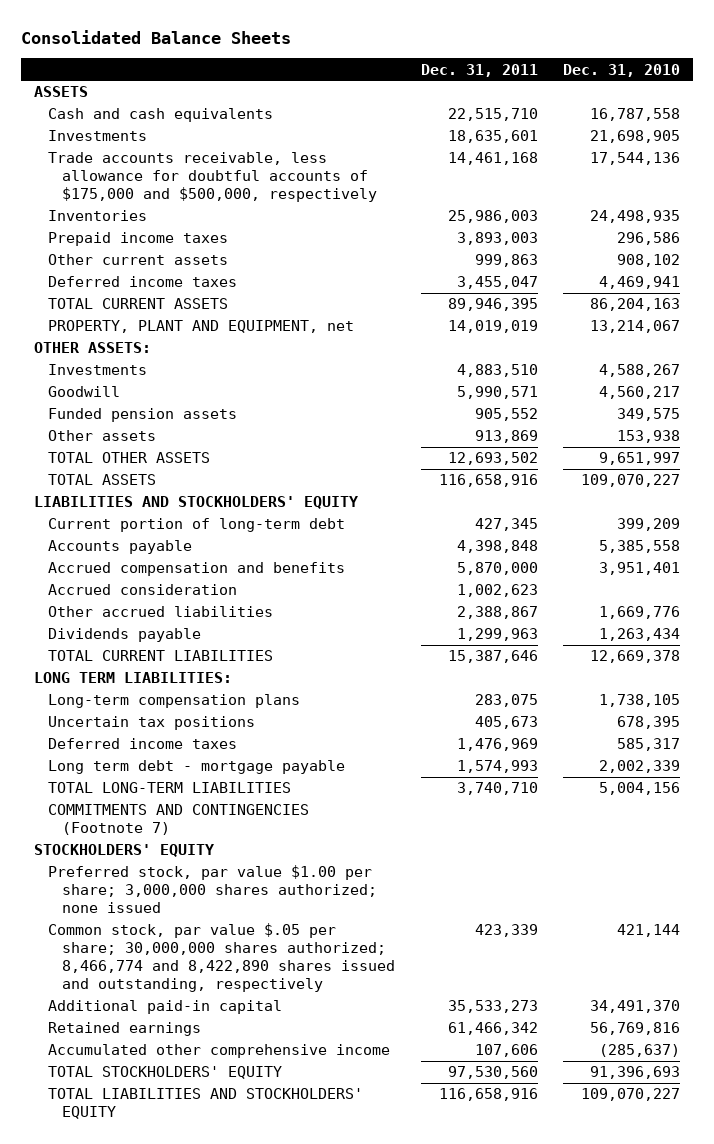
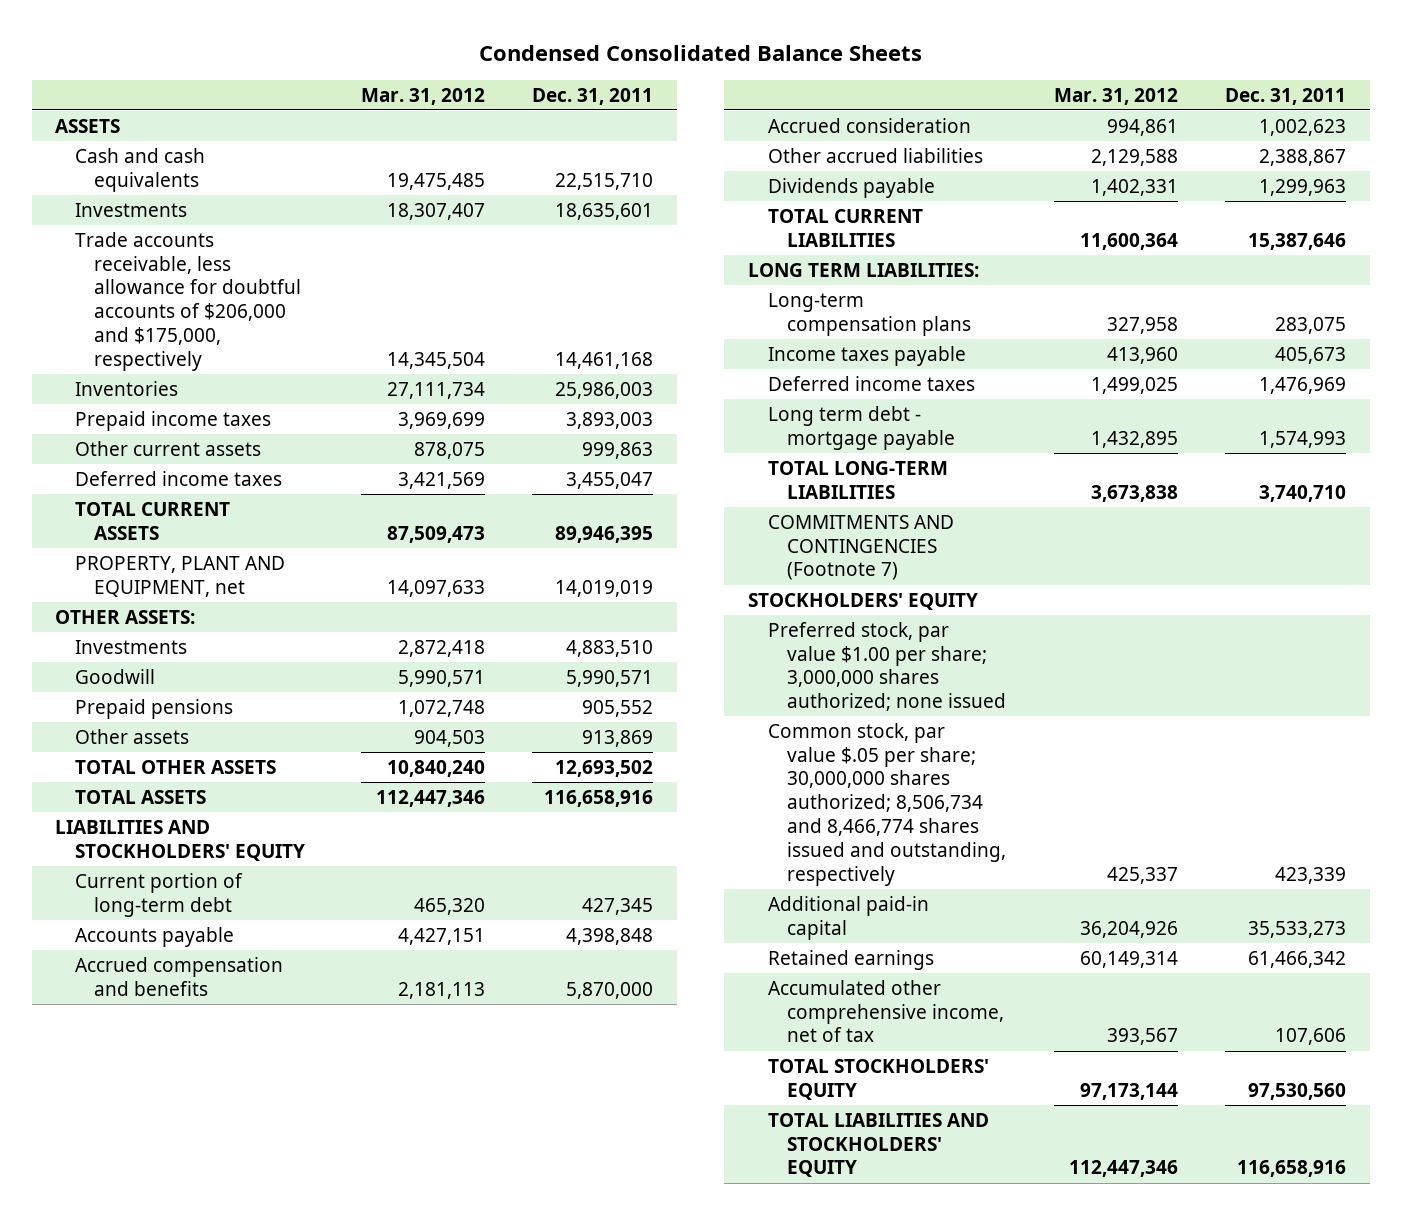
- Consolidated Balance Sheets
+ Condensed Consolidated Balance Sheets
- | Dec. 31, 2011 | Dec. 31, 2010
+ | Mar. 31, 2012 | Dec. 31, 2011
- Trade accounts receivable, less allowance for doubtful accounts of $175,000 and $500,000, respectively | 14,461,168 | 17,544,136
+ Trade accounts receivable, less allowance for doubtful accounts of $206,000 and $175,000, respectively | 14,345,504 | 14,461,168
- Funded pension assets | 905,552 | 349,575
+ Prepaid pensions | 1,072,748 | 905,552
- Uncertain tax positions | 405,673 | 678,395
+ Income taxes payable | 413,960 | 405,673
- Common stock, par value $.05 per share; 30,000,000 shares authorized; 8,466,774 and 8,422,890 shares issued and outstanding, respectively | 423,339 | 421,144
+ Common stock, par value $.05 per share; 30,000,000 shares authorized; 8,506,734 and 8,466,774 shares issued and outstanding, respectively | 425,337 | 423,339
- Accumulated other comprehensive income | 107,606 | (285,637)
+ Accumulated other comprehensive income, net of tax | 393,567 | 107,606

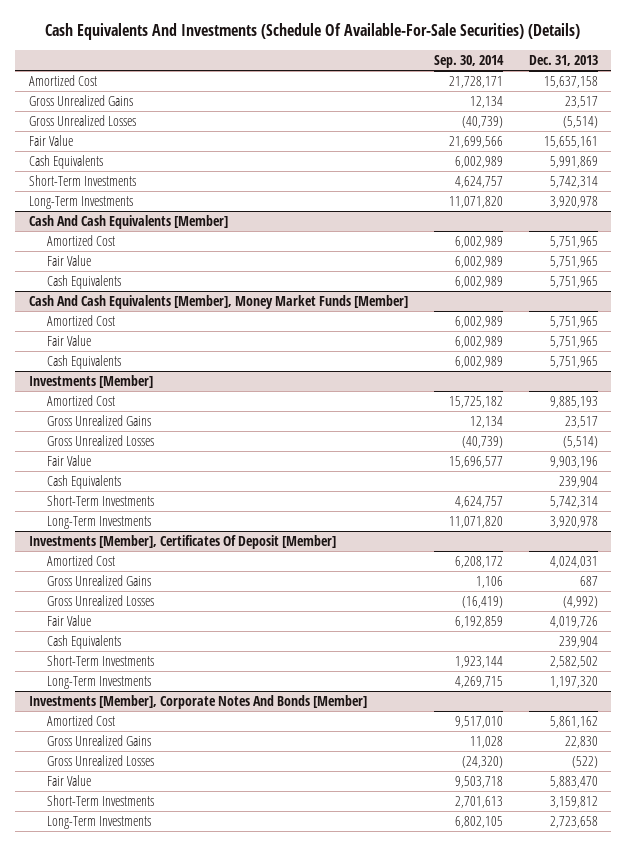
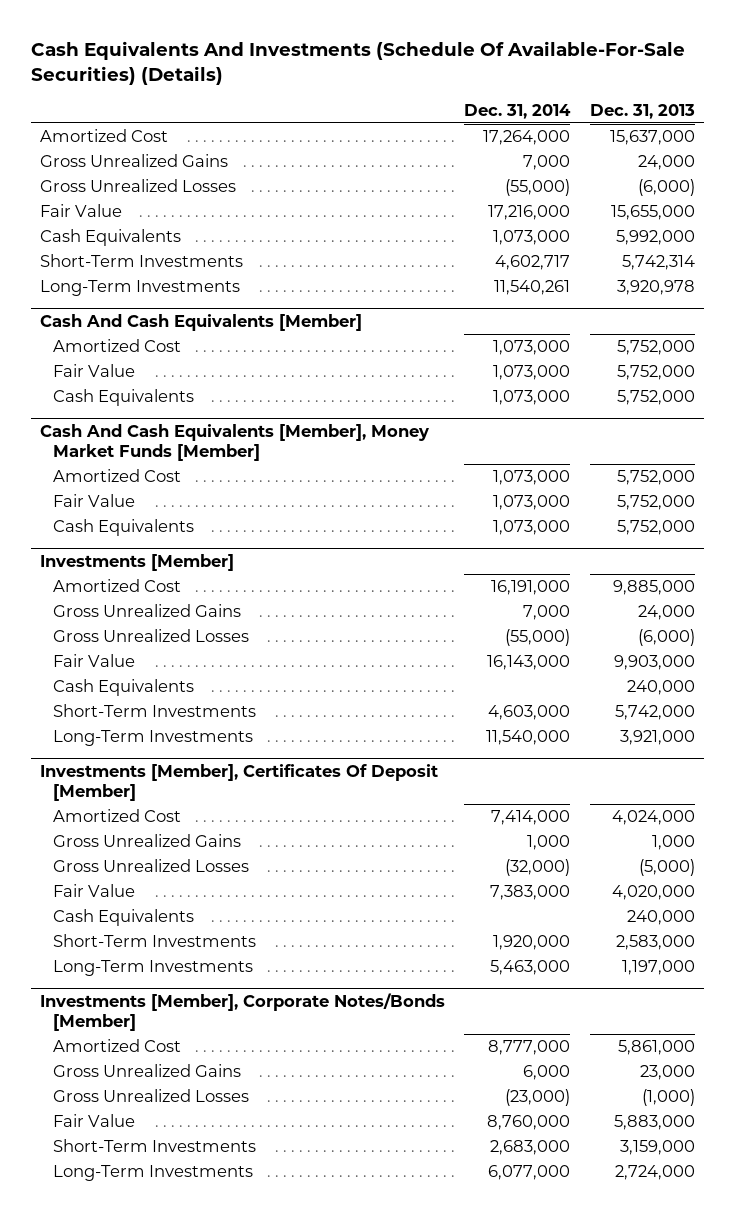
- | Sep. 30, 2014 | Dec. 31, 2013
+ | Dec. 31, 2014 | Dec. 31, 2013
- Amortized Cost | 21,728,171 | 15,637,158
- Gross Unrealized Gains | 12,134 | 23,517
- Gross Unrealized Losses | (40,739) | (5,514)
- Fair Value | 21,699,566 | 15,655,161
- Cash Equivalents | 6,002,989 | 5,991,869
+ Amortized Cost | 17,264,000 | 15,637,000
+ Gross Unrealized Gains | 7,000 | 24,000
+ Gross Unrealized Losses | (55,000) | (6,000)
+ Fair Value | 17,216,000 | 15,655,000
+ Cash Equivalents | 1,073,000 | 5,992,000
@ Cash And Cash Equivalents [Member]
- Amortized Cost | 6,002,989 | 5,751,965
- Fair Value | 6,002,989 | 5,751,965
- Cash Equivalents | 6,002,989 | 5,751,965
+ Amortized Cost | 1,073,000 | 5,752,000
+ Fair Value | 1,073,000 | 5,752,000
+ Cash Equivalents | 1,073,000 | 5,752,000
@ Cash And Cash Equivalents [Member], Money Market Funds [Member]
- Amortized Cost | 6,002,989 | 5,751,965
- Fair Value | 6,002,989 | 5,751,965
- Cash Equivalents | 6,002,989 | 5,751,965
+ Amortized Cost | 1,073,000 | 5,752,000
+ Fair Value | 1,073,000 | 5,752,000
+ Cash Equivalents | 1,073,000 | 5,752,000
@ Investments [Member]
- Amortized Cost | 15,725,182 | 9,885,193
- Gross Unrealized Gains | 12,134 | 23,517
- Gross Unrealized Losses | (40,739) | (5,514)
- Fair Value | 15,696,577 | 9,903,196
- Cash Equivalents | | 239,904
- Short-Term Investments | 4,624,757 | 5,742,314
- Long-Term Investments | 11,071,820 | 3,920,978
+ Amortized Cost | 16,191,000 | 9,885,000
+ Gross Unrealized Gains | 7,000 | 24,000
+ Gross Unrealized Losses | (55,000) | (6,000)
+ Fair Value | 16,143,000 | 9,903,000
+ Cash Equivalents | | 240,000
+ Short-Term Investments | 4,603,000 | 5,742,000
+ Long-Term Investments | 11,540,000 | 3,921,000
@ Investments [Member], Certificates Of Deposit [Member]
- Amortized Cost | 6,208,172 | 4,024,031
- Gross Unrealized Gains | 1,106 | 687
- Gross Unrealized Losses | (16,419) | (4,992)
- Fair Value | 6,192,859 | 4,019,726
- Cash Equivalents | | 239,904
- Short-Term Investments | 1,923,144 | 2,582,502
- Long-Term Investments | 4,269,715 | 1,197,320
- Investments [Member], Corporate Notes And Bonds [Member]
- Amortized Cost | 9,517,010 | 5,861,162
- Gross Unrealized Gains | 11,028 | 22,830
- Gross Unrealized Losses | (24,320) | (522)
- Fair Value | 9,503,718 | 5,883,470
- Short-Term Investments | 2,701,613 | 3,159,812
- Long-Term Investments | 6,802,105 | 2,723,658
@ Investments [Member], Certificates Of Deposit [Member]
+ Amortized Cost | 7,414,000 | 4,024,000
+ Gross Unrealized Gains | 1,000 | 1,000
+ Gross Unrealized Losses | (32,000) | (5,000)
+ Fair Value | 7,383,000 | 4,020,000
+ Cash Equivalents | | 240,000
+ Short-Term Investments | 1,920,000 | 2,583,000
+ Long-Term Investments | 5,463,000 | 1,197,000
+ Investments [Member], Corporate Notes/Bonds [Member]
+ Amortized Cost | 8,777,000 | 5,861,000
+ Gross Unrealized Gains | 6,000 | 23,000
+ Gross Unrealized Losses | (23,000) | (1,000)
+ Fair Value | 8,760,000 | 5,883,000
+ Short-Term Investments | 2,683,000 | 3,159,000
+ Long-Term Investments | 6,077,000 | 2,724,000

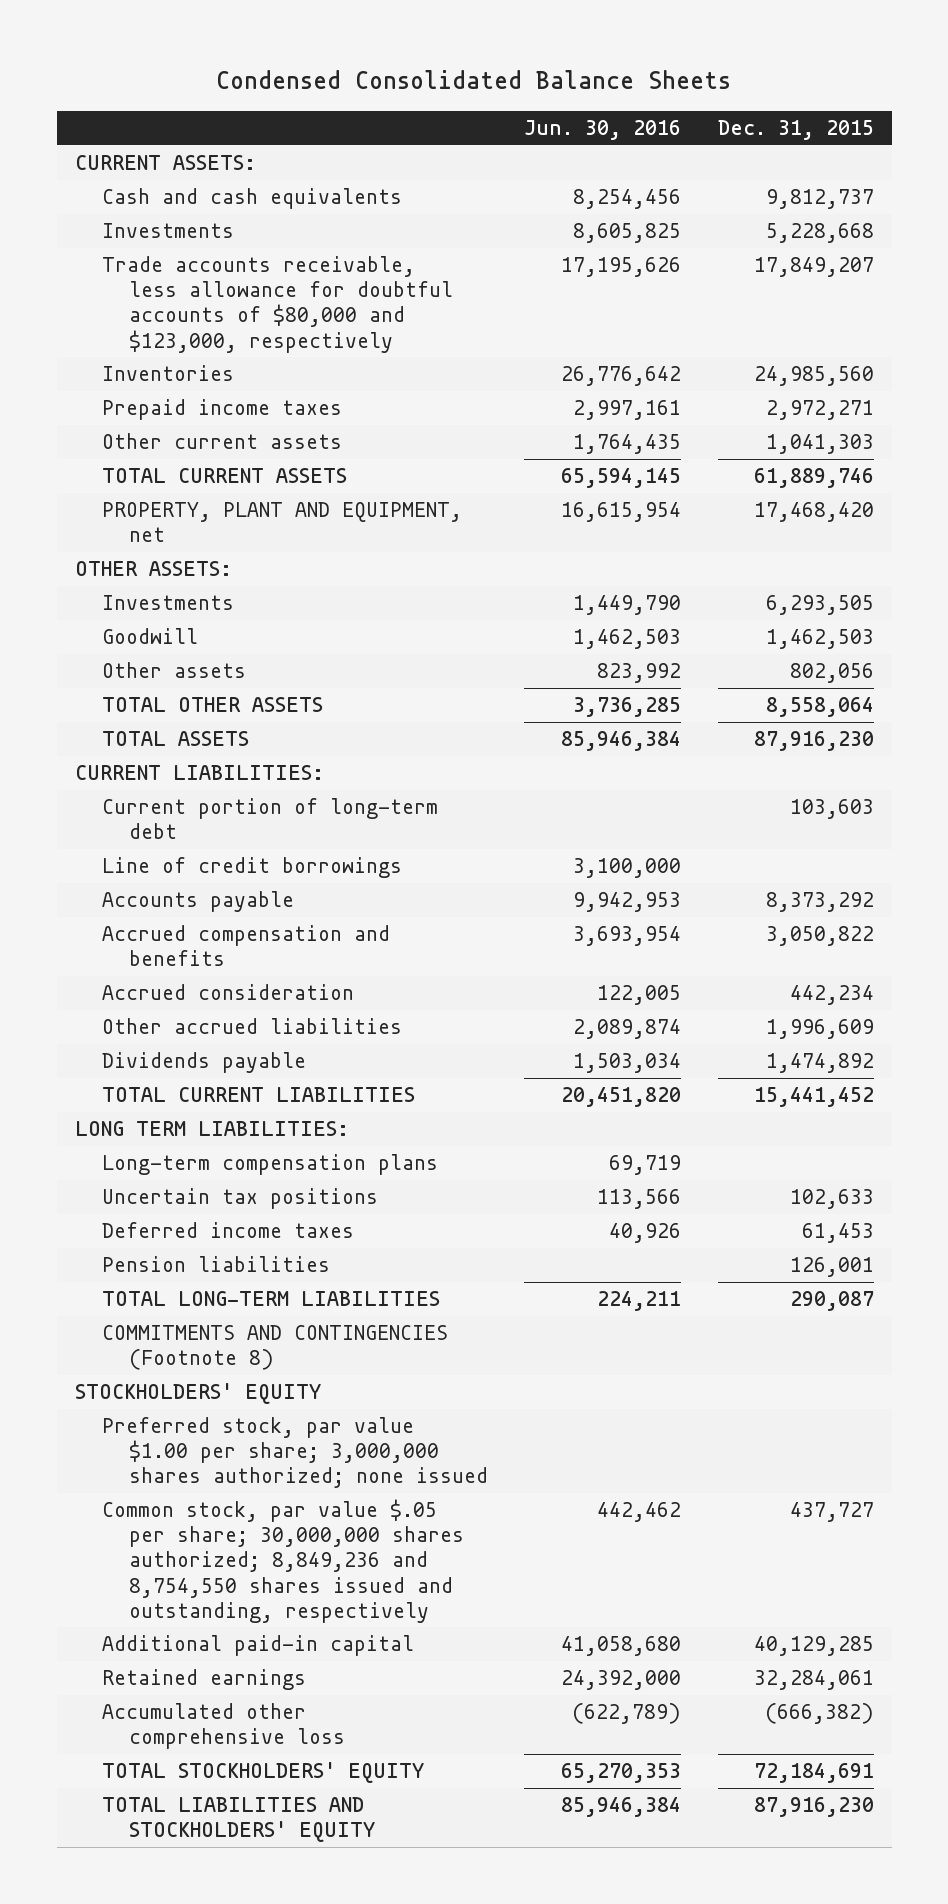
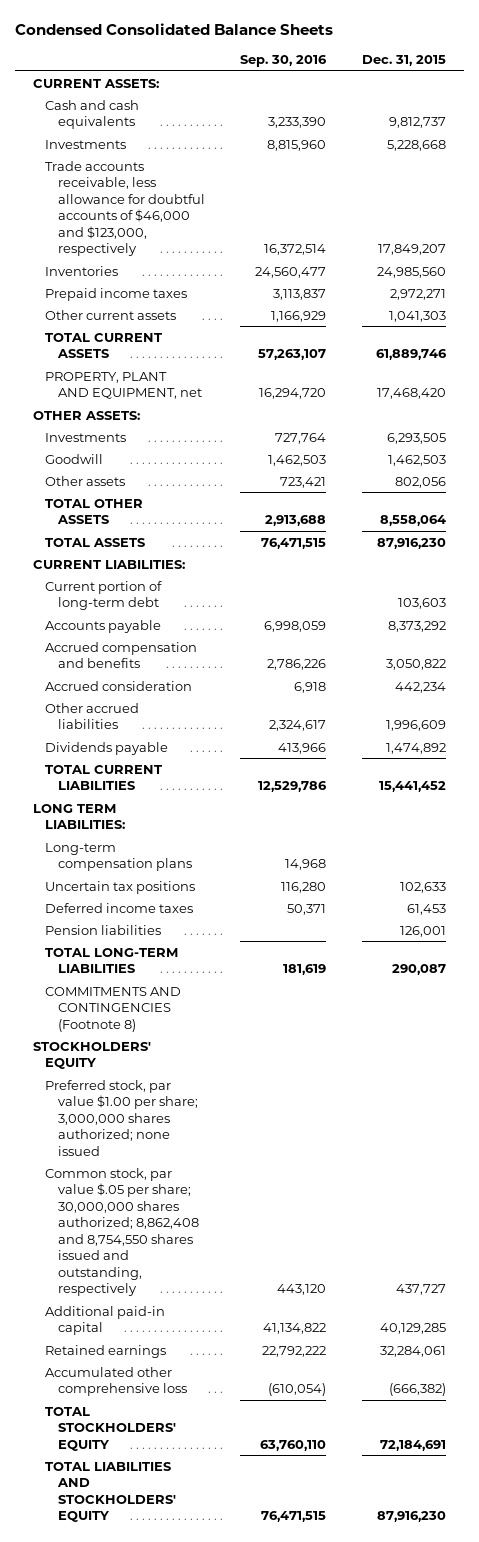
- | Jun. 30, 2016 | Dec. 31, 2015
+ | Sep. 30, 2016 | Dec. 31, 2015
- Trade accounts receivable, less allowance for doubtful accounts of $80,000 and $123,000, respectively | 17,195,626 | 17,849,207
+ Trade accounts receivable, less allowance for doubtful accounts of $46,000 and $123,000, respectively | 16,372,514 | 17,849,207
- Line of credit borrowings | 3,100,000 |
- Common stock, par value $.05 per share; 30,000,000 shares authorized; 8,849,236 and 8,754,550 shares issued and outstanding, respectively | 442,462 | 437,727
+ Common stock, par value $.05 per share; 30,000,000 shares authorized; 8,862,408 and 8,754,550 shares issued and outstanding, respectively | 443,120 | 437,727

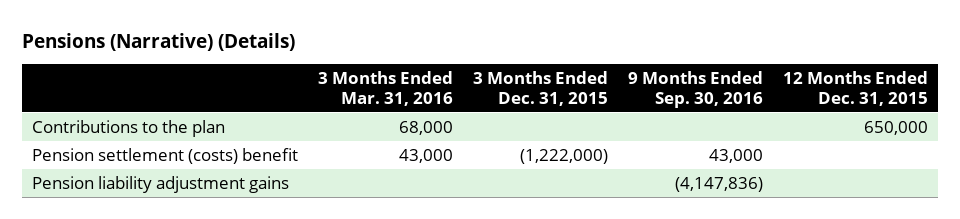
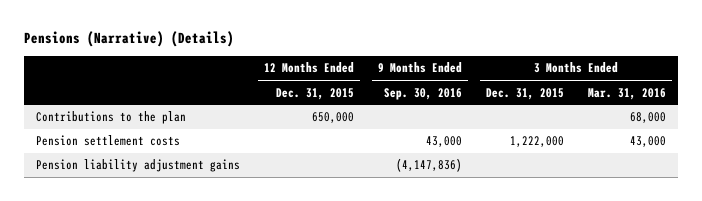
- | 3 Months Ended Mar. 31, 2016 | 3 Months Ended Dec. 31, 2015 | 9 Months Ended Sep. 30, 2016 | 12 Months Ended Dec. 31, 2015
+ | 12 Months Ended Dec. 31, 2015 | 9 Months Ended Sep. 30, 2016 | 3 Months Ended Dec. 31, 2015 | 3 Months Ended Mar. 31, 2016
- Pension settlement (costs) benefit | 43,000 | (1,222,000) | 43,000 |
+ Pension settlement costs | | 43,000 | 1,222,000 | 43,000

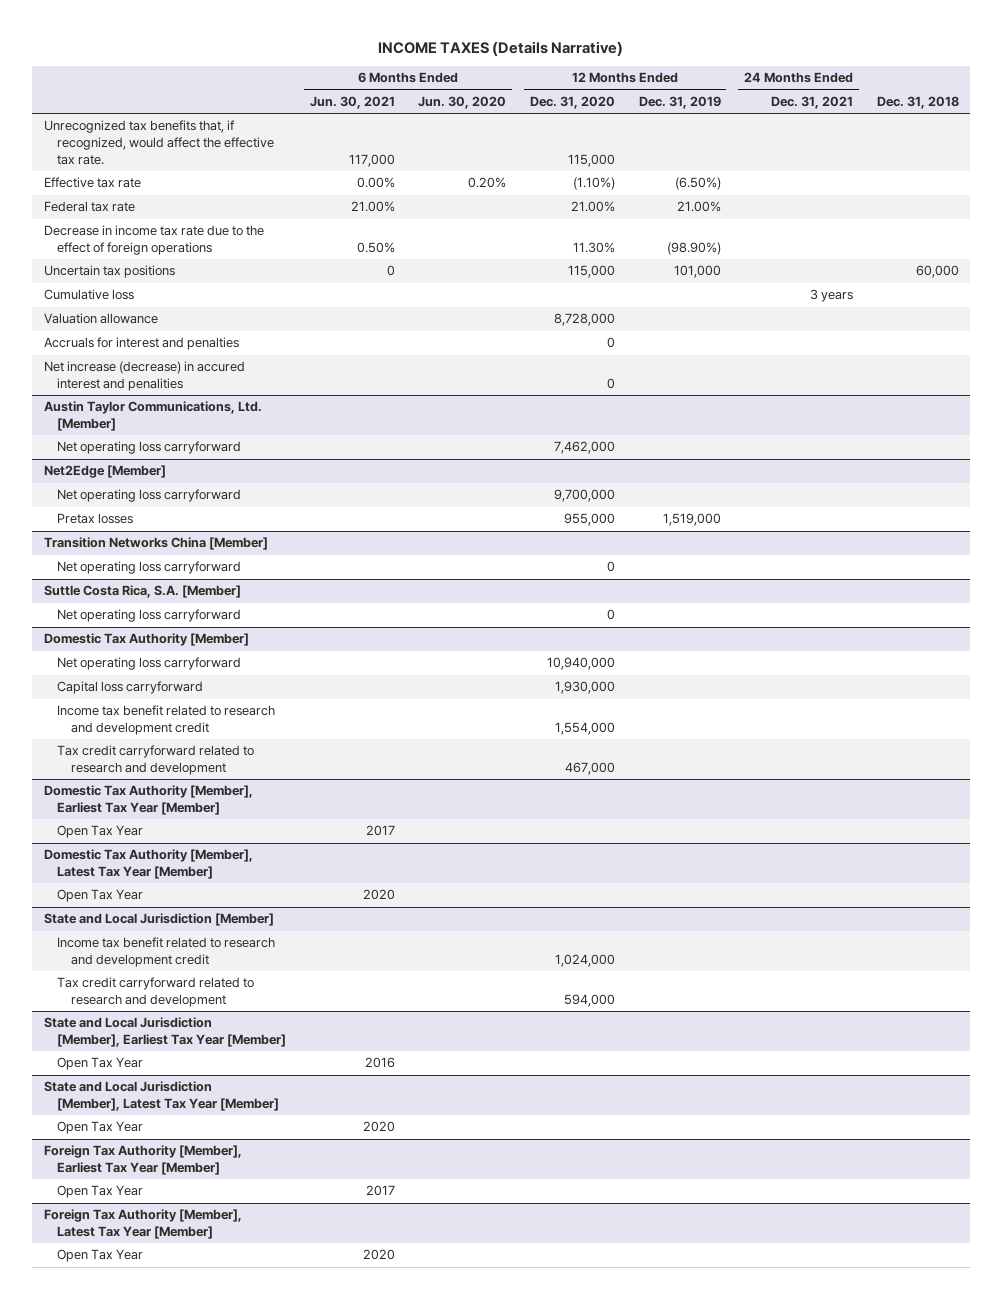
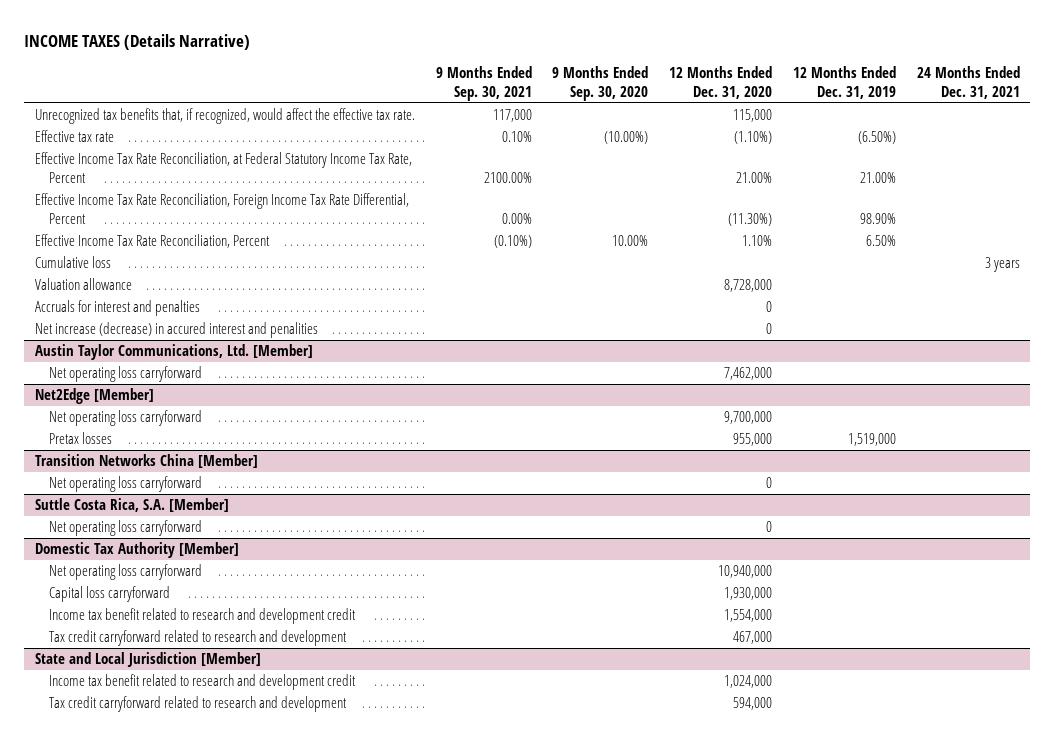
- | 6 Months Ended Jun. 30, 2021 | 6 Months Ended Jun. 30, 2020 | 12 Months Ended Dec. 31, 2020 | 12 Months Ended Dec. 31, 2019 | 24 Months Ended Dec. 31, 2021 | Dec. 31, 2018
+ | 9 Months Ended Sep. 30, 2021 | 9 Months Ended Sep. 30, 2020 | 12 Months Ended Dec. 31, 2020 | 12 Months Ended Dec. 31, 2019 | 24 Months Ended Dec. 31, 2021
- Federal tax rate | 21.00% | | 21.00% | 21.00% | |
- Decrease in income tax rate due to the effect of foreign operations | 0.50% | | 11.30% | (98.90%) | |
- Uncertain tax positions | 0 | | 115,000 | 101,000 | | 60,000
+ Effective Income Tax Rate Reconciliation, at Federal Statutory Income Tax Rate, Percent | 2100.00% | | 21.00% | 21.00% |
+ Effective Income Tax Rate Reconciliation, Foreign Income Tax Rate Differential, Percent | 0.00% | | (11.30%) | 98.90% |
+ Effective Income Tax Rate Reconciliation, Percent | (0.10%) | 10.00% | 1.10% | 6.50% |
- Domestic Tax Authority [Member], Earliest Tax Year [Member]
- Open Tax Year | 2017 | | | | |
- Domestic Tax Authority [Member], Latest Tax Year [Member]
- Open Tax Year | 2020 | | | | |
- State and Local Jurisdiction [Member], Earliest Tax Year [Member]
- Open Tax Year | 2016 | | | | |
- State and Local Jurisdiction [Member], Latest Tax Year [Member]
- Open Tax Year | 2020 | | | | |
- Foreign Tax Authority [Member], Earliest Tax Year [Member]
- Open Tax Year | 2017 | | | | |
- Foreign Tax Authority [Member], Latest Tax Year [Member]
- Open Tax Year | 2020 | | | | |

